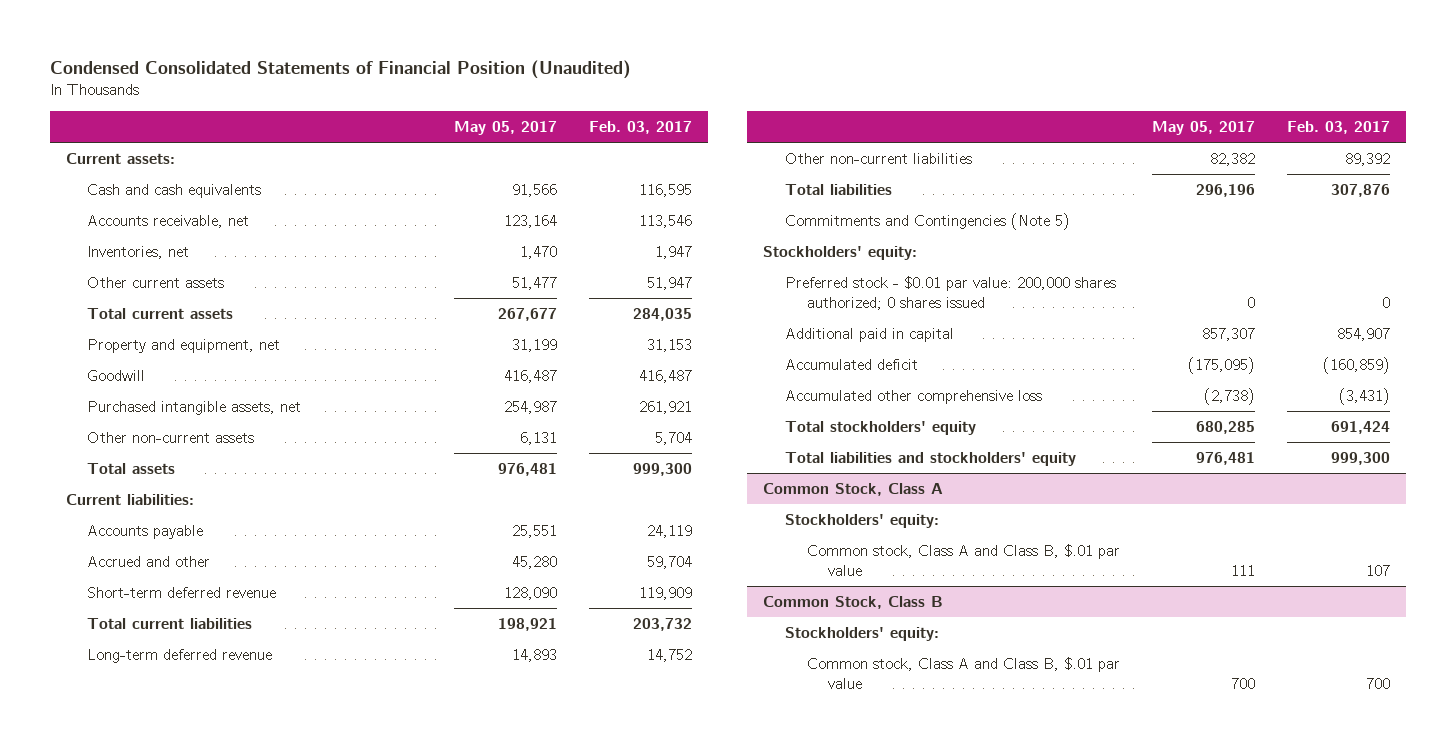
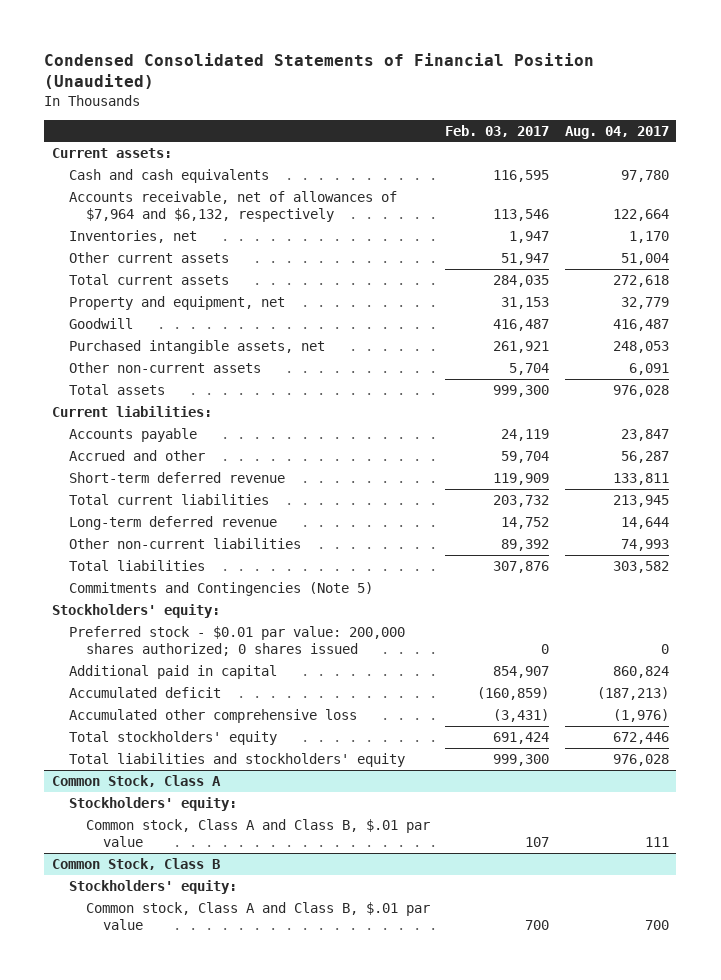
- | May 05, 2017 | Feb. 03, 2017
+ | Feb. 03, 2017 | Aug. 04, 2017
- Accounts receivable, net | 123,164 | 113,546
+ Accounts receivable, net of allowances of $7,964 and $6,132, respectively | 113,546 | 122,664

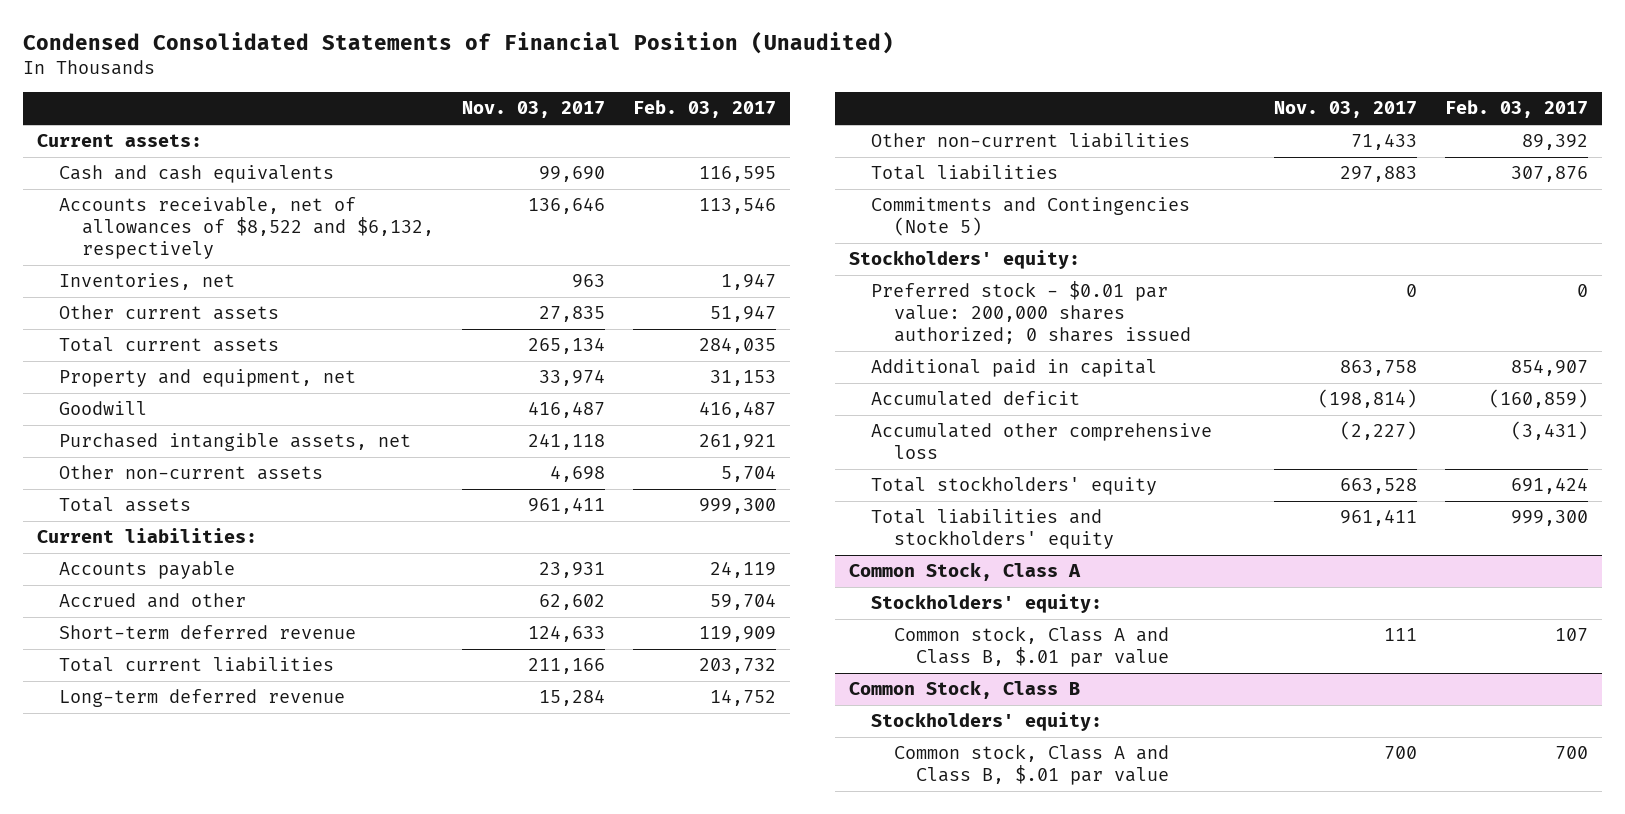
- | Feb. 03, 2017 | Aug. 04, 2017
+ | Nov. 03, 2017 | Feb. 03, 2017
- Accounts receivable, net of allowances of $7,964 and $6,132, respectively | 113,546 | 122,664
+ Accounts receivable, net of allowances of $8,522 and $6,132, respectively | 136,646 | 113,546

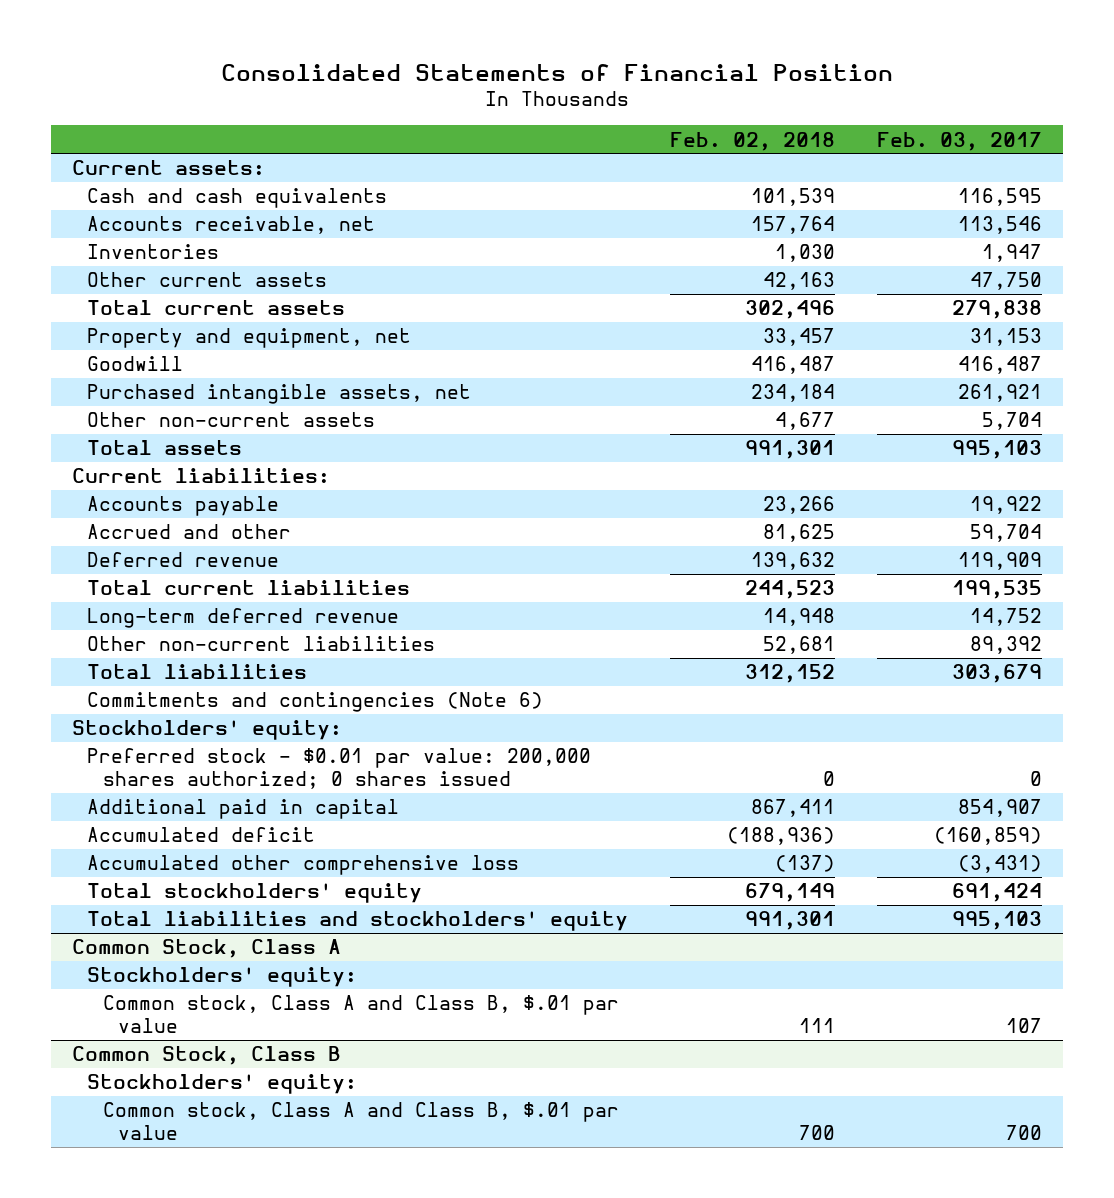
- Condensed Consolidated Statements of Financial Position (Unaudited)
+ Consolidated Statements of Financial Position
- | Nov. 03, 2017 | Feb. 03, 2017
+ | Feb. 02, 2018 | Feb. 03, 2017
- Accounts receivable, net of allowances of $8,522 and $6,132, respectively | 136,646 | 113,546
- Inventories, net | 963 | 1,947
- Other current assets | 27,835 | 51,947
- Total current assets | 265,134 | 284,035
+ Accounts receivable, net | 157,764 | 113,546
+ Inventories | 1,030 | 1,947
+ Other current assets | 42,163 | 47,750
+ Total current assets | 302,496 | 279,838
- Total assets | 961,411 | 999,300
+ Total assets | 991,301 | 995,103
- Accounts payable | 23,931 | 24,119
+ Accounts payable | 23,266 | 19,922
- Short-term deferred revenue | 124,633 | 119,909
- Total current liabilities | 211,166 | 203,732
+ Deferred revenue | 139,632 | 119,909
+ Total current liabilities | 244,523 | 199,535
- Total liabilities | 297,883 | 307,876
- Commitments and Contingencies (Note 5)
+ Total liabilities | 312,152 | 303,679
+ Commitments and contingencies (Note 6)
- Total liabilities and stockholders' equity | 961,411 | 999,300
+ Total liabilities and stockholders' equity | 991,301 | 995,103

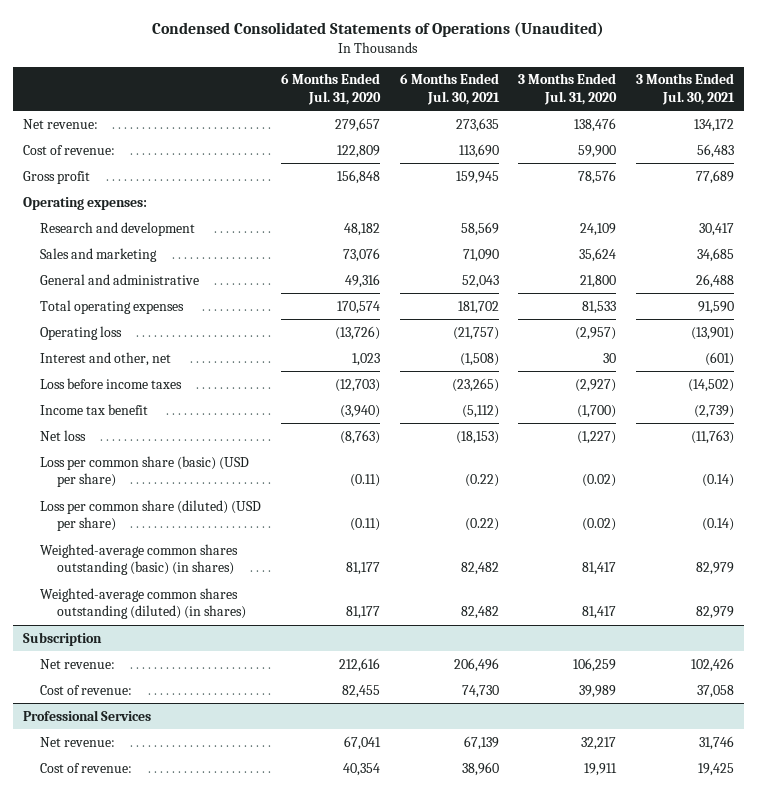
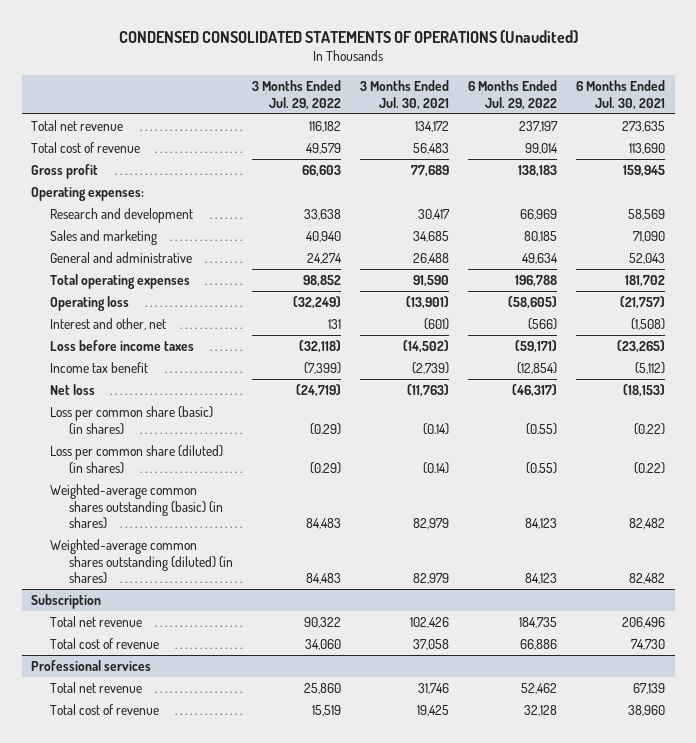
- Condensed Consolidated Statements of Operations (Unaudited)
+ CONDENSED CONSOLIDATED STATEMENTS OF OPERATIONS (Unaudited)
- | 6 Months Ended Jul. 31, 2020 | 6 Months Ended Jul. 30, 2021 | 3 Months Ended Jul. 31, 2020 | 3 Months Ended Jul. 30, 2021
+ | 3 Months Ended Jul. 29, 2022 | 3 Months Ended Jul. 30, 2021 | 6 Months Ended Jul. 29, 2022 | 6 Months Ended Jul. 30, 2021
- Net revenue: | 279,657 | 273,635 | 138,476 | 134,172
- Cost of revenue: | 122,809 | 113,690 | 59,900 | 56,483
+ Total net revenue | 116,182 | 134,172 | 237,197 | 273,635
+ Total cost of revenue | 49,579 | 56,483 | 99,014 | 113,690
- Loss per common share (basic) (USD per share) | (0.11) | (0.22) | (0.02) | (0.14)
- Loss per common share (diluted) (USD per share) | (0.11) | (0.22) | (0.02) | (0.14)
+ Loss per common share (basic) (in shares) | (0.29) | (0.14) | (0.55) | (0.22)
+ Loss per common share (diluted) (in shares) | (0.29) | (0.14) | (0.55) | (0.22)
@ Subscription
- Net revenue: | 212,616 | 206,496 | 106,259 | 102,426
- Cost of revenue: | 82,455 | 74,730 | 39,989 | 37,058
- Professional Services
- Net revenue: | 67,041 | 67,139 | 32,217 | 31,746
- Cost of revenue: | 40,354 | 38,960 | 19,911 | 19,425
@ Subscription
+ Total net revenue | 90,322 | 102,426 | 184,735 | 206,496
+ Total cost of revenue | 34,060 | 37,058 | 66,886 | 74,730
+ Professional services
+ Total net revenue | 25,860 | 31,746 | 52,462 | 67,139
+ Total cost of revenue | 15,519 | 19,425 | 32,128 | 38,960

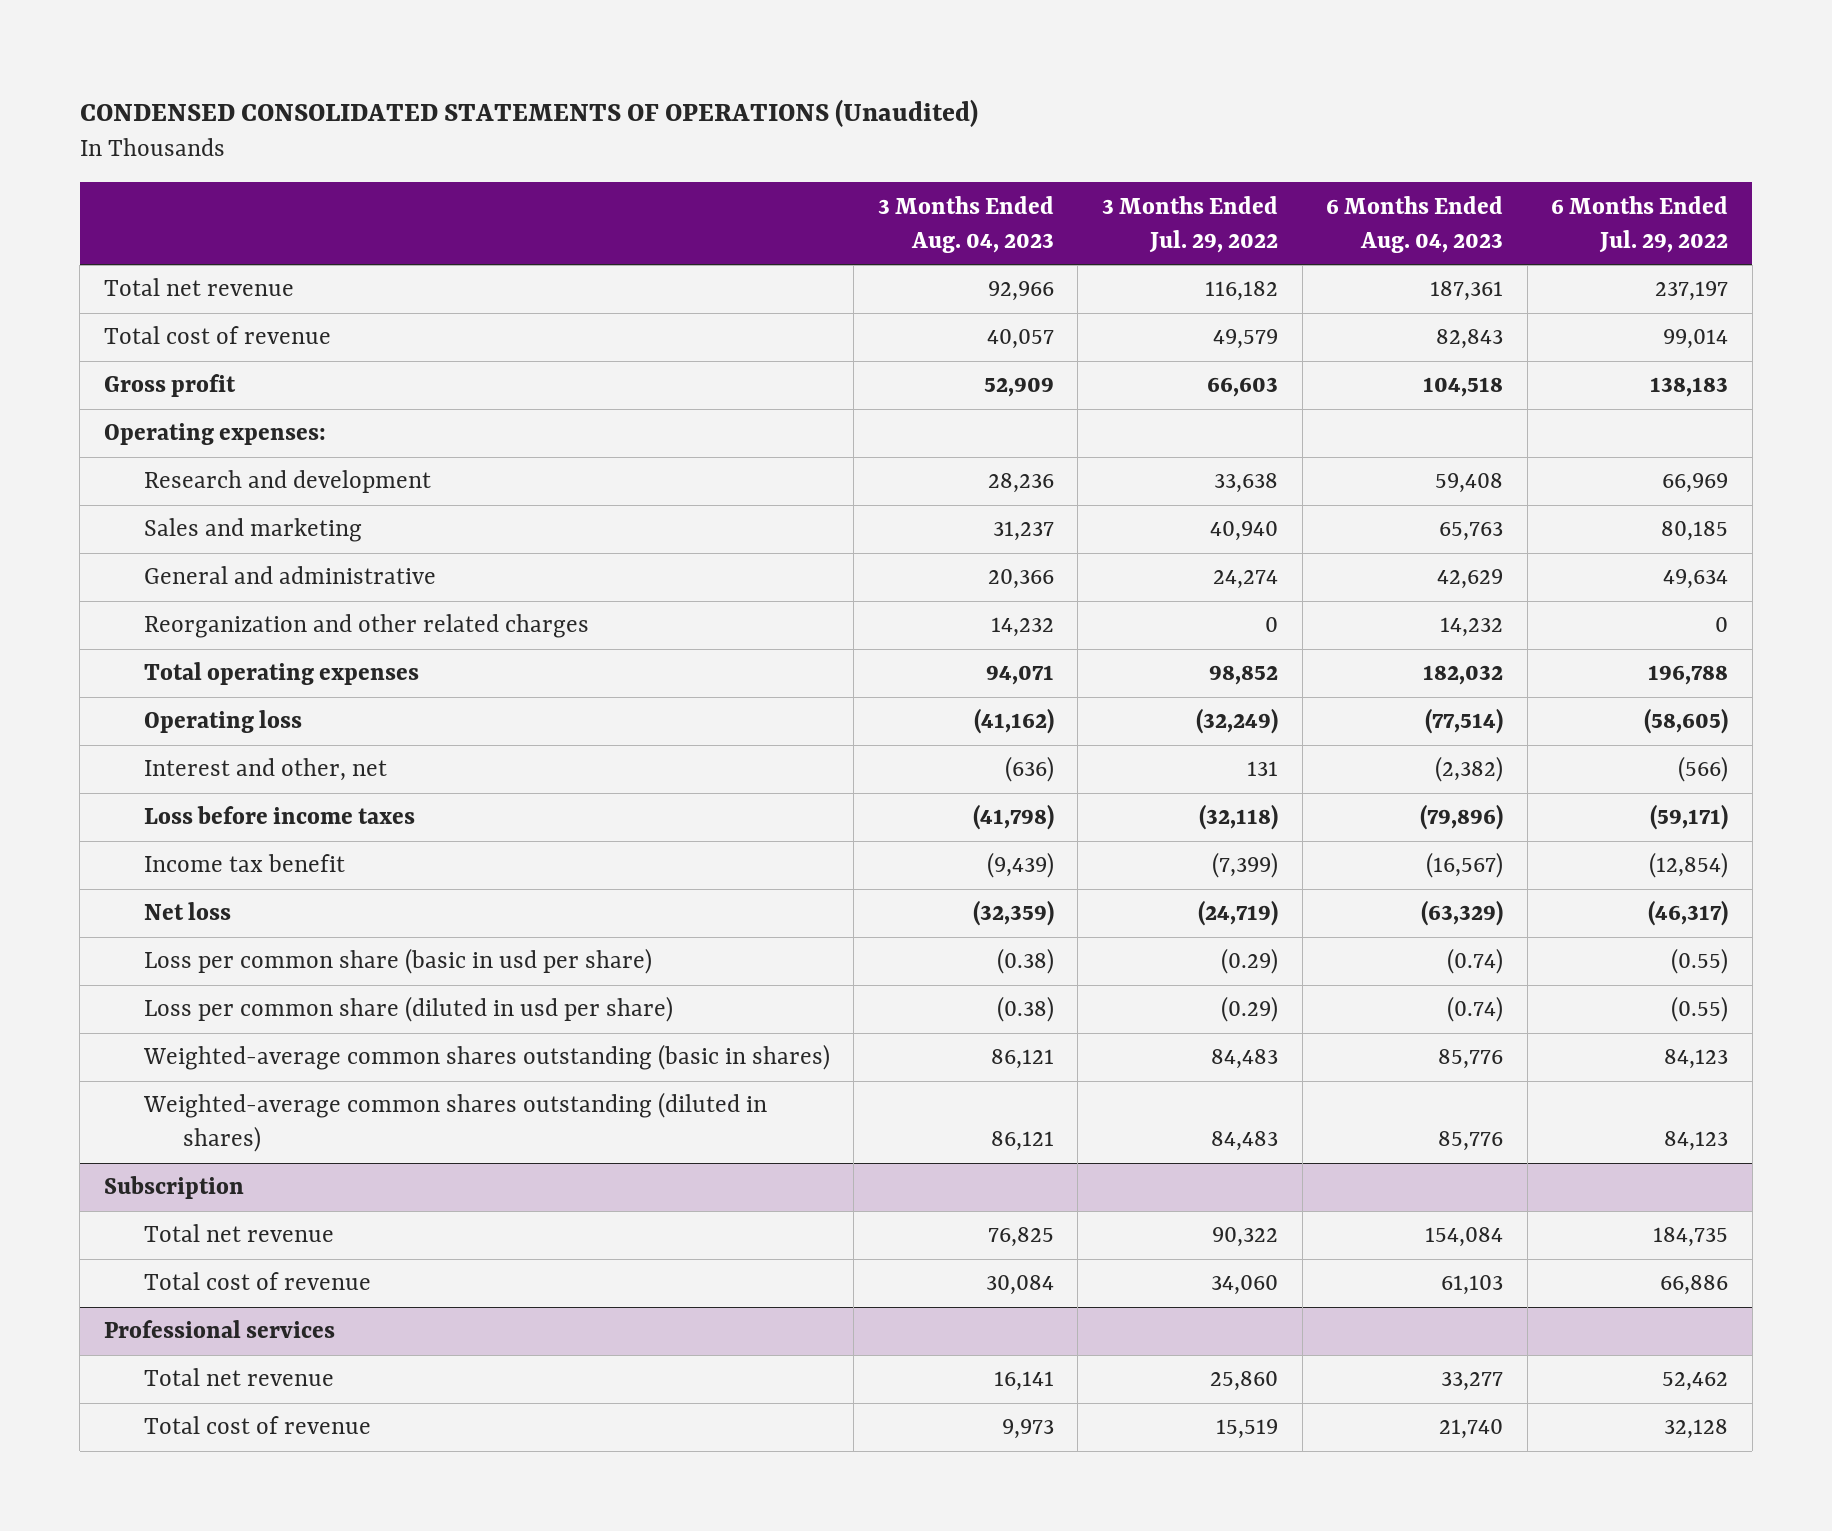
- | 3 Months Ended Jul. 29, 2022 | 3 Months Ended Jul. 30, 2021 | 6 Months Ended Jul. 29, 2022 | 6 Months Ended Jul. 30, 2021
+ | 3 Months Ended Aug. 04, 2023 | 3 Months Ended Jul. 29, 2022 | 6 Months Ended Aug. 04, 2023 | 6 Months Ended Jul. 29, 2022
+ Reorganization and other related charges | 14,232 | 0 | 14,232 | 0
- Loss per common share (basic) (in shares) | (0.29) | (0.14) | (0.55) | (0.22)
- Loss per common share (diluted) (in shares) | (0.29) | (0.14) | (0.55) | (0.22)
- Weighted-average common shares outstanding (basic) (in shares) | 84,483 | 82,979 | 84,123 | 82,482
- Weighted-average common shares outstanding (diluted) (in shares) | 84,483 | 82,979 | 84,123 | 82,482
+ Loss per common share (basic in usd per share) | (0.38) | (0.29) | (0.74) | (0.55)
+ Loss per common share (diluted in usd per share) | (0.38) | (0.29) | (0.74) | (0.55)
+ Weighted-average common shares outstanding (basic in shares) | 86,121 | 84,483 | 85,776 | 84,123
+ Weighted-average common shares outstanding (diluted in shares) | 86,121 | 84,483 | 85,776 | 84,123

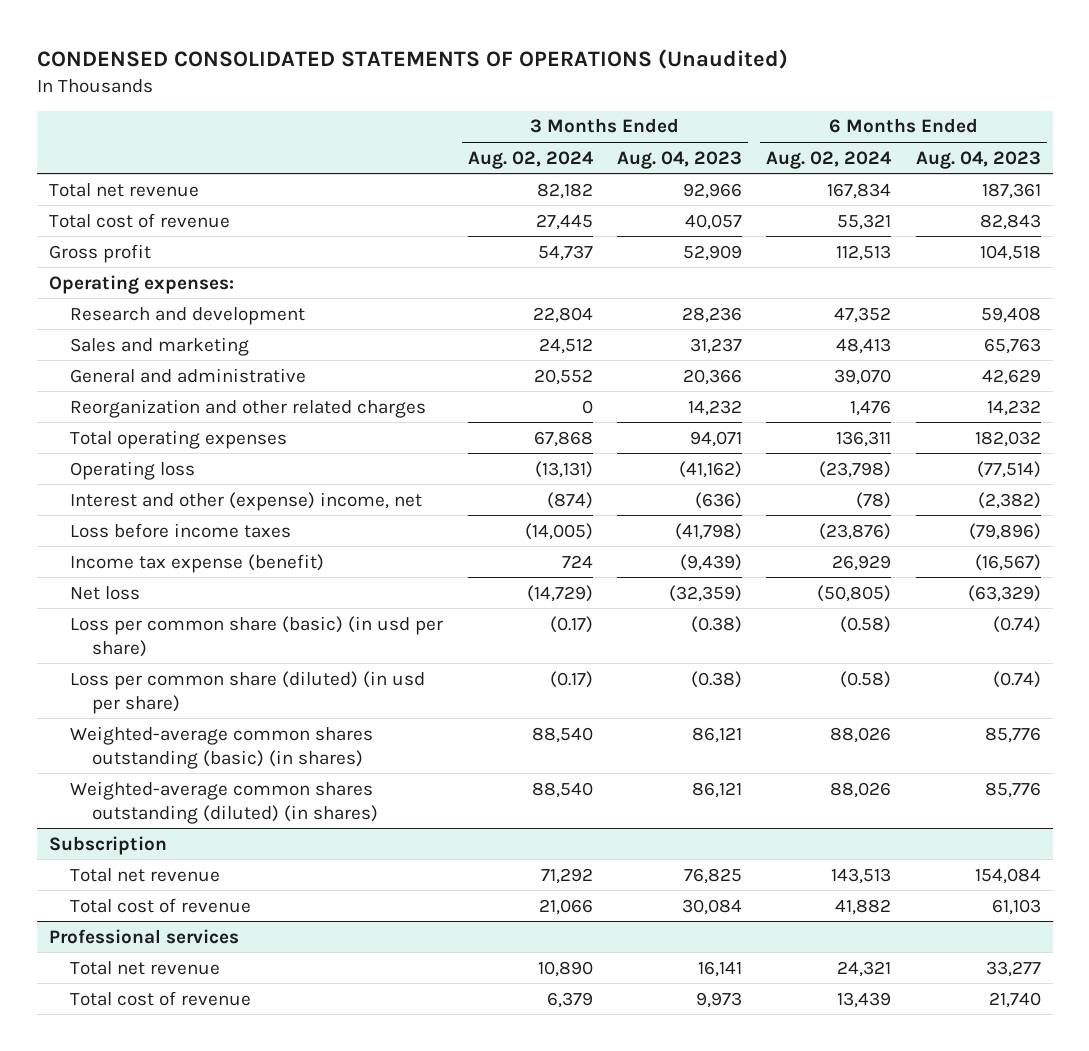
- | 3 Months Ended Aug. 04, 2023 | 3 Months Ended Jul. 29, 2022 | 6 Months Ended Aug. 04, 2023 | 6 Months Ended Jul. 29, 2022
+ | 3 Months Ended Aug. 02, 2024 | 3 Months Ended Aug. 04, 2023 | 6 Months Ended Aug. 02, 2024 | 6 Months Ended Aug. 04, 2023
- Interest and other, net | (636) | 131 | (2,382) | (566)
+ Interest and other (expense) income, net | (874) | (636) | (78) | (2,382)
- Income tax benefit | (9,439) | (7,399) | (16,567) | (12,854)
+ Income tax expense (benefit) | 724 | (9,439) | 26,929 | (16,567)
- Loss per common share (basic in usd per share) | (0.38) | (0.29) | (0.74) | (0.55)
- Loss per common share (diluted in usd per share) | (0.38) | (0.29) | (0.74) | (0.55)
- Weighted-average common shares outstanding (basic in shares) | 86,121 | 84,483 | 85,776 | 84,123
- Weighted-average common shares outstanding (diluted in shares) | 86,121 | 84,483 | 85,776 | 84,123
+ Loss per common share (basic) (in usd per share) | (0.17) | (0.38) | (0.58) | (0.74)
+ Loss per common share (diluted) (in usd per share) | (0.17) | (0.38) | (0.58) | (0.74)
+ Weighted-average common shares outstanding (basic) (in shares) | 88,540 | 86,121 | 88,026 | 85,776
+ Weighted-average common shares outstanding (diluted) (in shares) | 88,540 | 86,121 | 88,026 | 85,776

